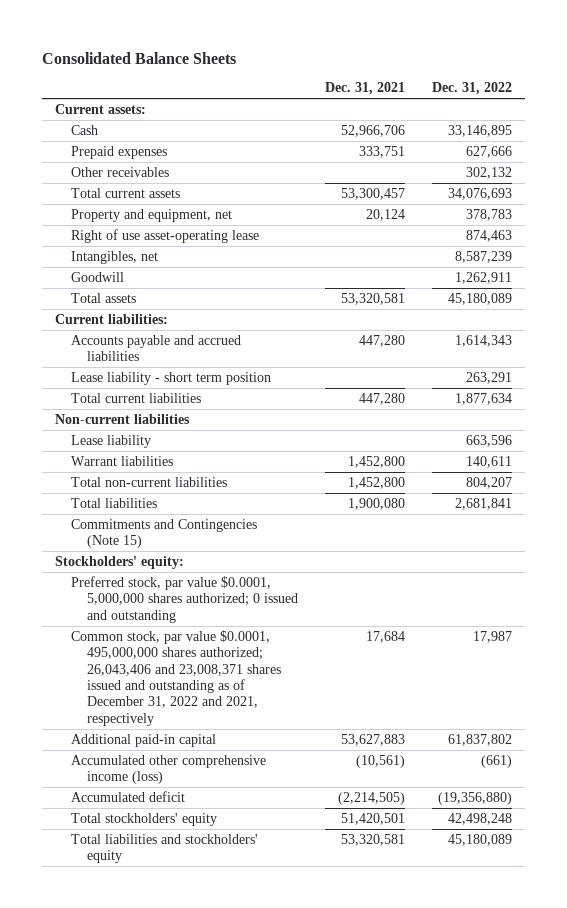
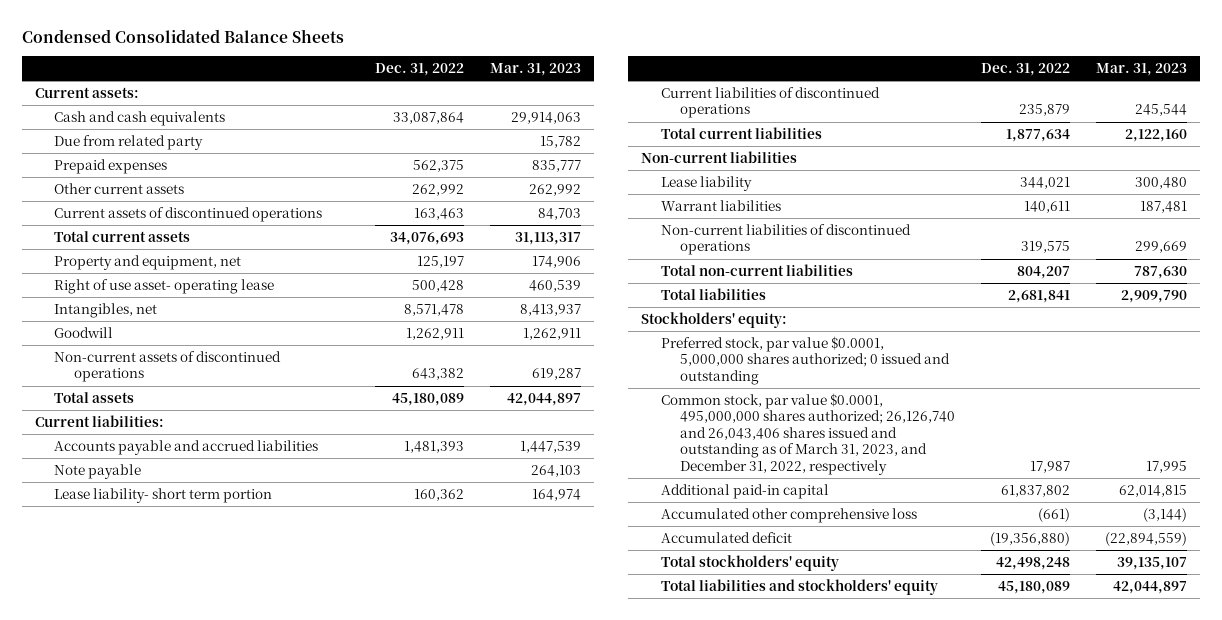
- Consolidated Balance Sheets
+ Condensed Consolidated Balance Sheets
- | Dec. 31, 2021 | Dec. 31, 2022
+ | Dec. 31, 2022 | Mar. 31, 2023
- Cash | 52,966,706 | 33,146,895
- Prepaid expenses | 333,751 | 627,666
- Other receivables | | 302,132
+ Cash and cash equivalents | 33,087,864 | 29,914,063
+ Due from related party | | 15,782
+ Prepaid expenses | 562,375 | 835,777
+ Other current assets | 262,992 | 262,992
+ Current assets of discontinued operations | 163,463 | 84,703
- Property and equipment, net | 20,124 | 378,783
- Right of use asset-operating lease | | 874,463
- Intangibles, net | | 8,587,239
+ Property and equipment, net | 125,197 | 174,906
+ Right of use asset- operating lease | 500,428 | 460,539
+ Intangibles, net | 8,571,478 | 8,413,937
+ Non-current assets of discontinued operations | 643,382 | 619,287
- Accounts payable and accrued liabilities | 447,280 | 1,614,343
- Lease liability - short term position | | 263,291
+ Accounts payable and accrued liabilities | 1,481,393 | 1,447,539
+ Note payable | | 264,103
+ Lease liability- short term portion | 160,362 | 164,974
+ Current liabilities of discontinued operations | 235,879 | 245,544
- Lease liability | | 663,596
+ Lease liability | 344,021 | 300,480
+ Non-current liabilities of discontinued operations | 319,575 | 299,669
- Commitments and Contingencies (Note 15)
- Common stock, par value $0.0001, 495,000,000 shares authorized; 26,043,406 and 23,008,371 shares issued and outstanding as of December 31, 2022 and 2021, respectively | 17,684 | 17,987
+ Common stock, par value $0.0001, 495,000,000 shares authorized; 26,126,740 and 26,043,406 shares issued and outstanding as of March 31, 2023, and December 31, 2022, respectively | 17,987 | 17,995
- Accumulated other comprehensive income (loss) | (10,561) | (661)
+ Accumulated other comprehensive loss | (661) | (3,144)

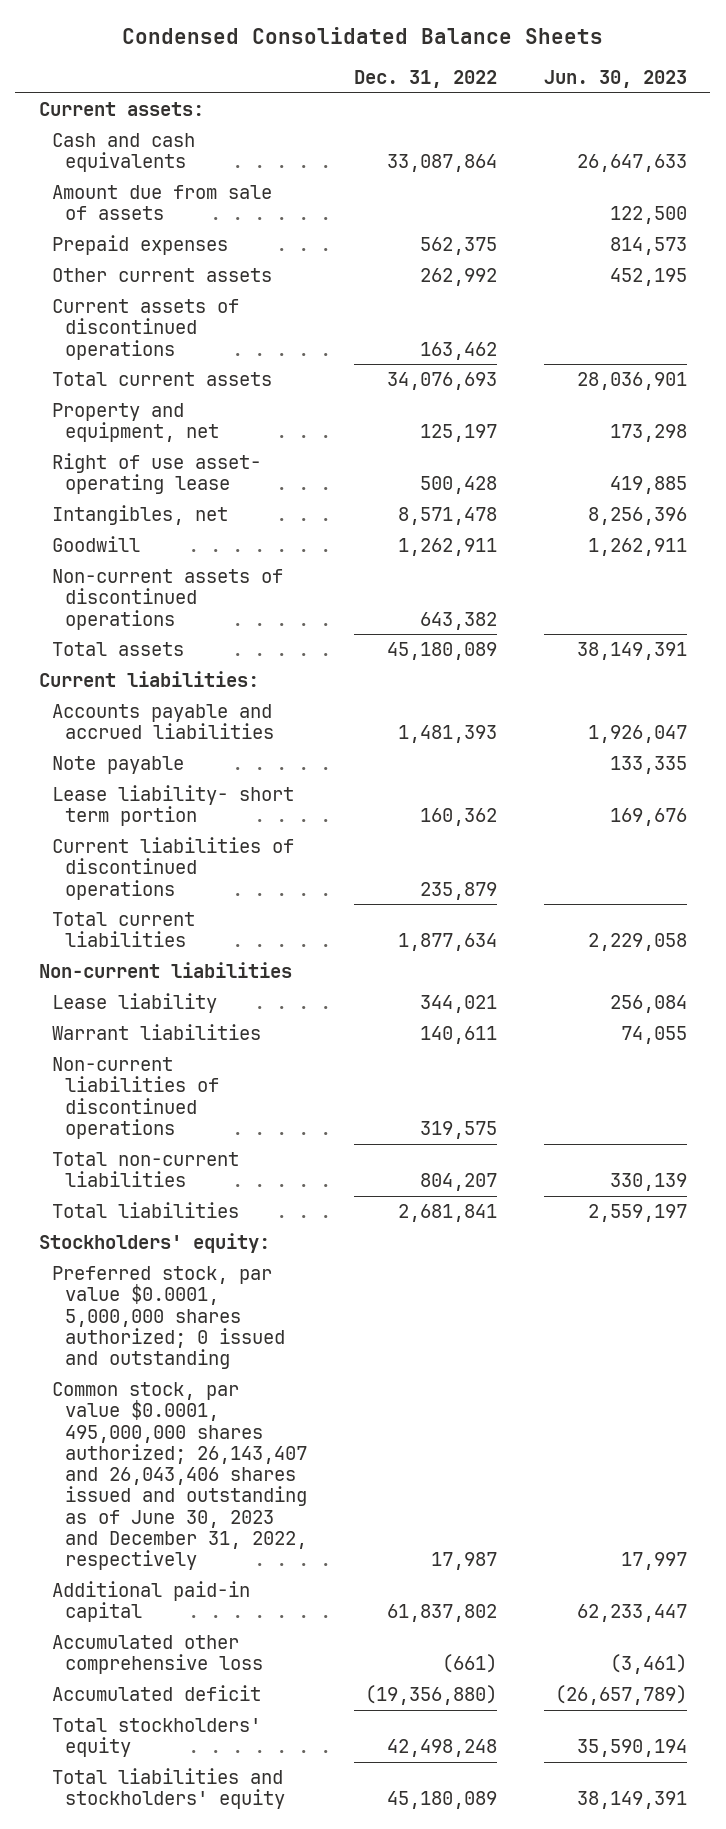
- | Dec. 31, 2022 | Mar. 31, 2023
+ | Dec. 31, 2022 | Jun. 30, 2023
- Due from related party | | 15,782
+ Amount due from sale of assets | | 122,500
- Current assets of discontinued operations | 163,463 | 84,703
+ Current assets of discontinued operations | 163,462 |
- Common stock, par value $0.0001, 495,000,000 shares authorized; 26,126,740 and 26,043,406 shares issued and outstanding as of March 31, 2023, and December 31, 2022, respectively | 17,987 | 17,995
+ Common stock, par value $0.0001, 495,000,000 shares authorized; 26,143,407 and 26,043,406 shares issued and outstanding as of June 30, 2023 and December 31, 2022, respectively | 17,987 | 17,997

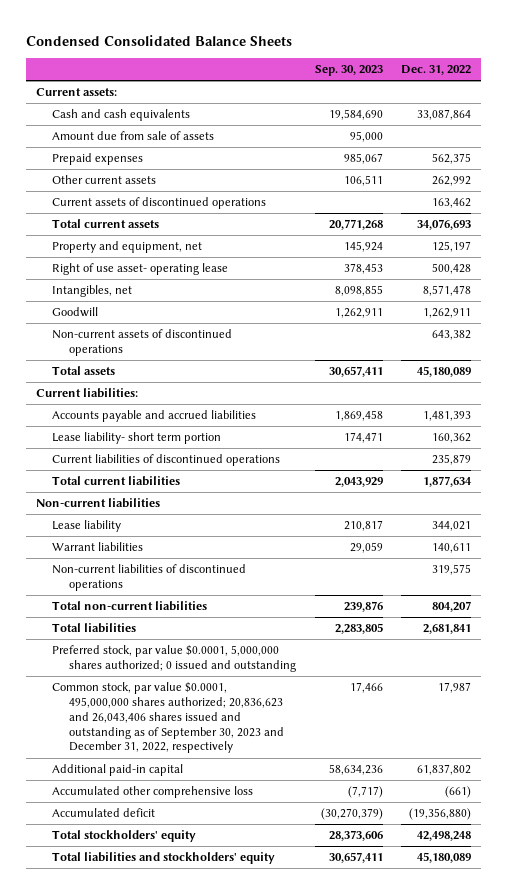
- | Dec. 31, 2022 | Jun. 30, 2023
+ | Sep. 30, 2023 | Dec. 31, 2022
- Note payable | | 133,335
- Stockholders' equity:
- Common stock, par value $0.0001, 495,000,000 shares authorized; 26,143,407 and 26,043,406 shares issued and outstanding as of June 30, 2023 and December 31, 2022, respectively | 17,987 | 17,997
+ Common stock, par value $0.0001, 495,000,000 shares authorized; 20,836,623 and 26,043,406 shares issued and outstanding as of September 30, 2023 and December 31, 2022, respectively | 17,466 | 17,987

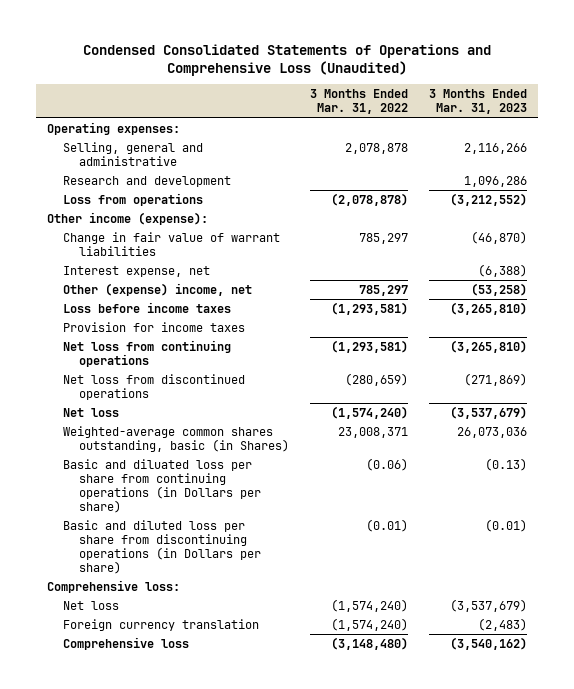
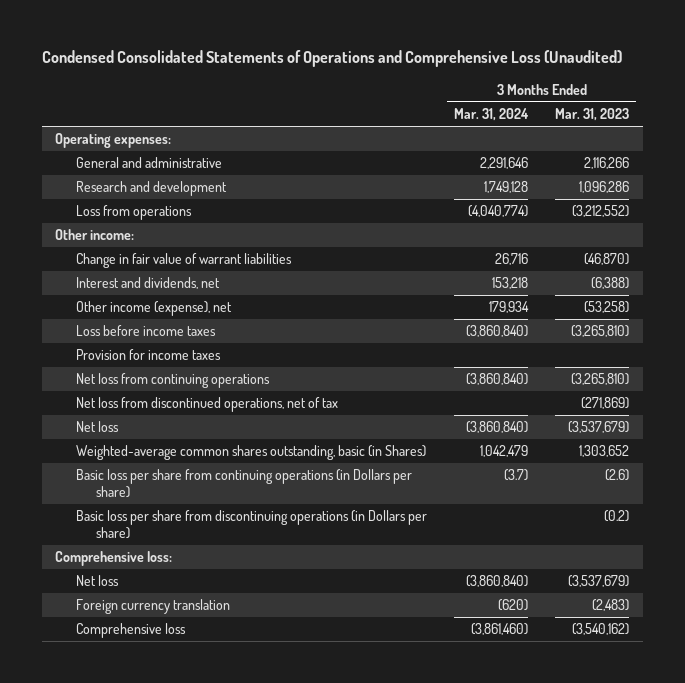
- | 3 Months Ended Mar. 31, 2022 | 3 Months Ended Mar. 31, 2023
+ | 3 Months Ended Mar. 31, 2024 | 3 Months Ended Mar. 31, 2023
- Selling, general and administrative | 2,078,878 | 2,116,266
+ General and administrative | 2,291,646 | 2,116,266
- Other income (expense):
+ Other income:
- Interest expense, net | | (6,388)
- Other (expense) income, net | 785,297 | (53,258)
+ Interest and dividends, net | 153,218 | (6,388)
+ Other income (expense), net | 179,934 | (53,258)
- Net loss from discontinued operations | (280,659) | (271,869)
+ Net loss from discontinued operations, net of tax | | (271,869)
- Weighted-average common shares outstanding, basic (in Shares) | 23,008,371 | 26,073,036
- Basic and diluated loss per share from continuing operations (in Dollars per share) | (0.06) | (0.13)
- Basic and diluted loss per share from discontinuing operations (in Dollars per share) | (0.01) | (0.01)
+ Weighted-average common shares outstanding, basic (in Shares) | 1,042,479 | 1,303,652
+ Basic loss per share from continuing operations (in Dollars per share) | (3.7) | (2.6)
+ Basic loss per share from discontinuing operations (in Dollars per share) | | (0.2)

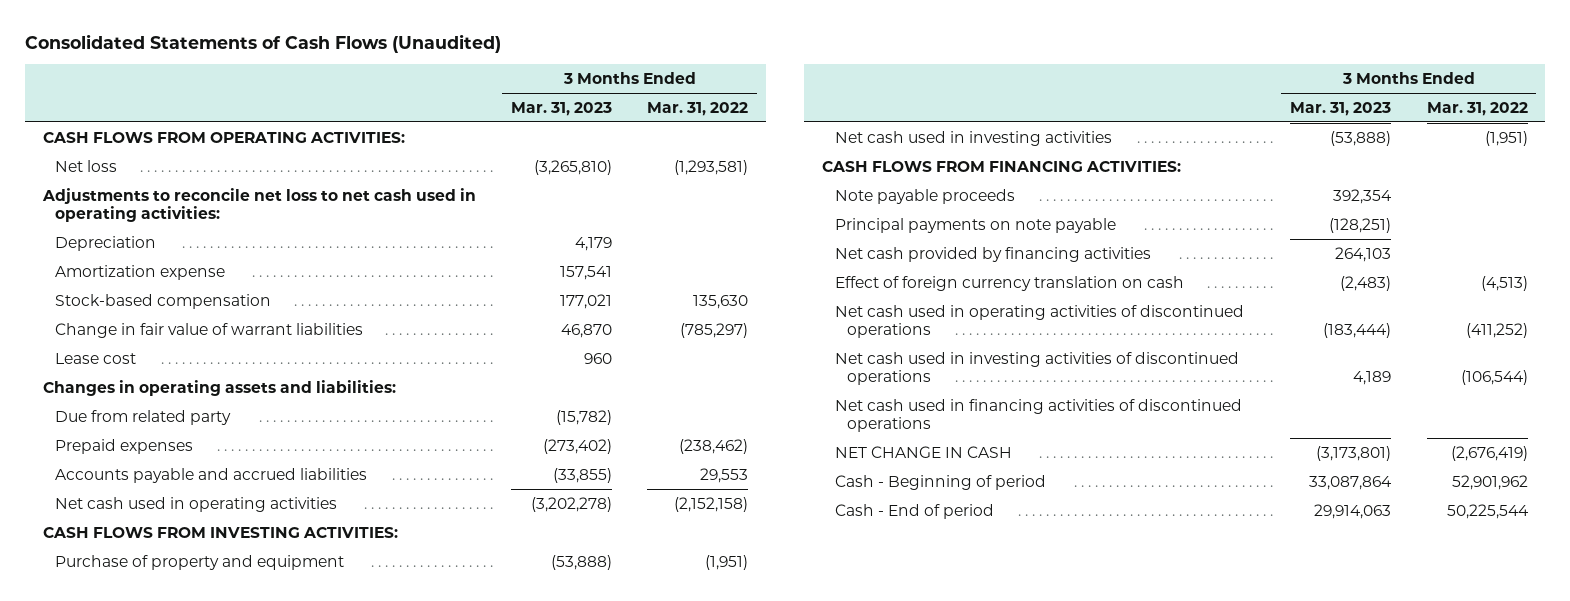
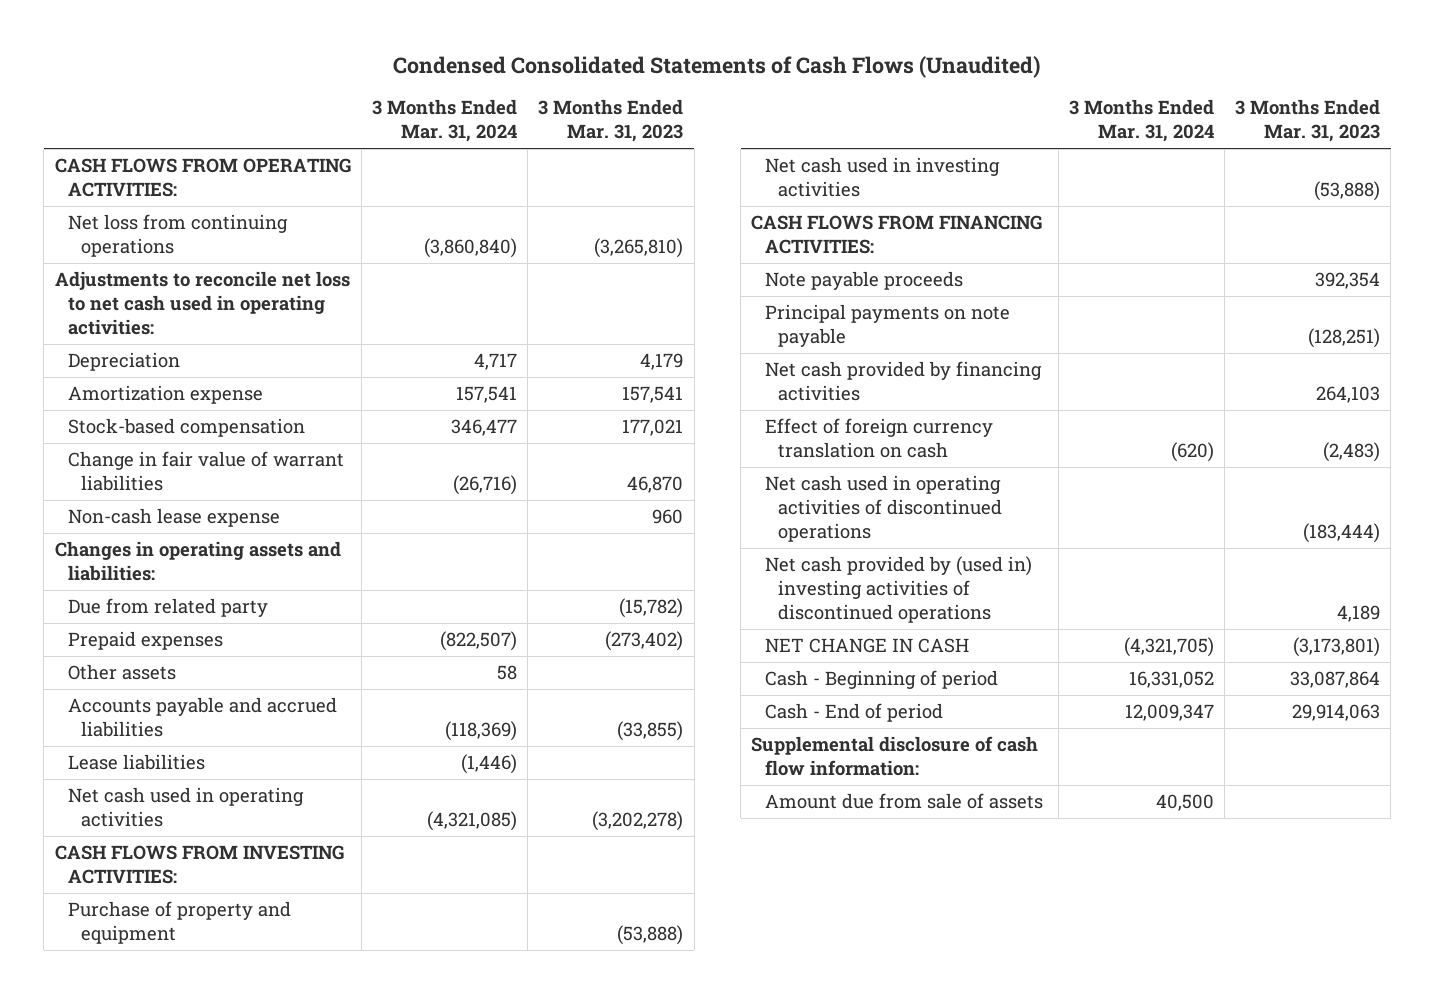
- Consolidated Statements of Cash Flows (Unaudited)
+ Condensed Consolidated Statements of Cash Flows (Unaudited)
- | 3 Months Ended Mar. 31, 2023 | 3 Months Ended Mar. 31, 2022
+ | 3 Months Ended Mar. 31, 2024 | 3 Months Ended Mar. 31, 2023
- Net loss | (3,265,810) | (1,293,581)
+ Net loss from continuing operations | (3,860,840) | (3,265,810)
- Lease cost | 960 |
+ Non-cash lease expense | | 960
+ Other assets | 58 |
+ Lease liabilities | (1,446) |
- Net cash used in investing activities of discontinued operations | 4,189 | (106,544)
- Net cash used in financing activities of discontinued operations
+ Net cash provided by (used in) investing activities of discontinued operations | | 4,189
+ Supplemental disclosure of cash flow information:
+ Amount due from sale of assets | 40,500 |

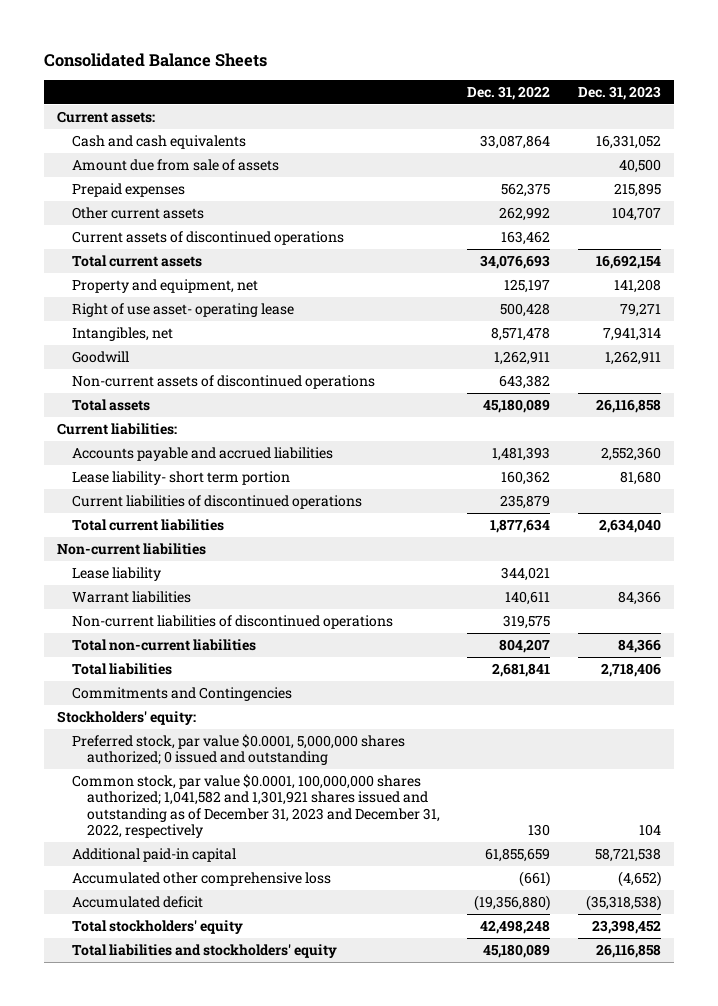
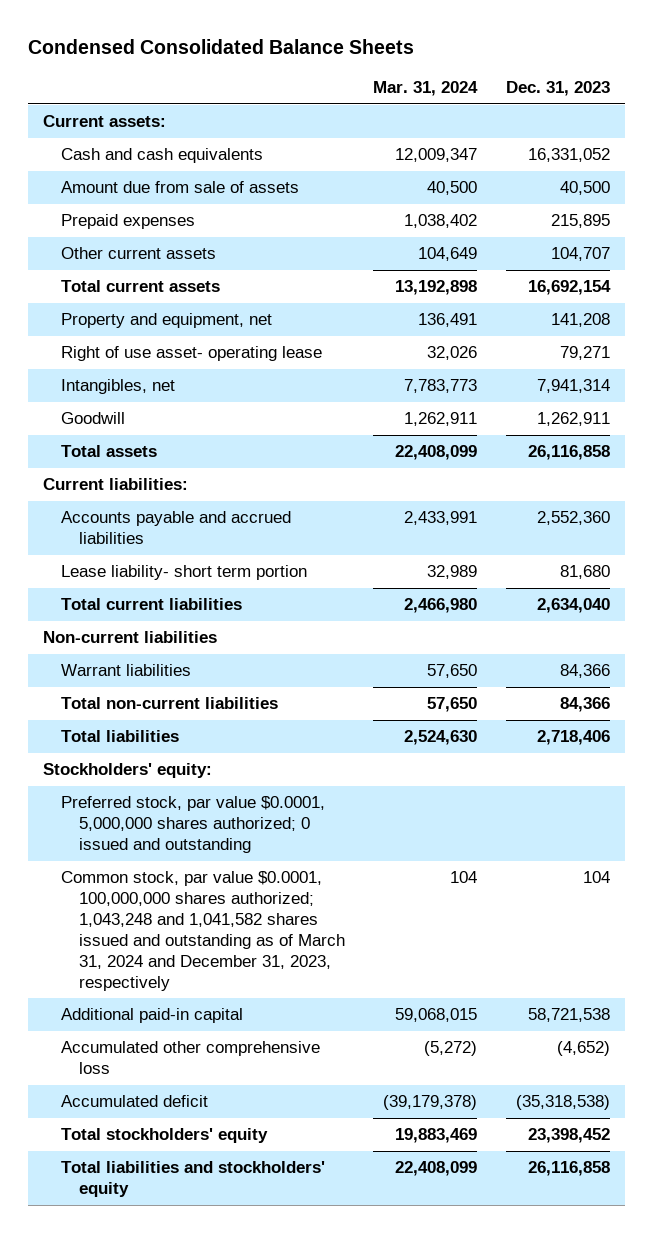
- Consolidated Balance Sheets
+ Condensed Consolidated Balance Sheets
- | Dec. 31, 2022 | Dec. 31, 2023
+ | Mar. 31, 2024 | Dec. 31, 2023
- Current assets of discontinued operations | 163,462 |
- Non-current assets of discontinued operations | 643,382 |
- Current liabilities of discontinued operations | 235,879 |
- Lease liability | 344,021 |
- Non-current liabilities of discontinued operations | 319,575 |
- Commitments and Contingencies
- Common stock, par value $0.0001, 100,000,000 shares authorized; 1,041,582 and 1,301,921 shares issued and outstanding as of December 31, 2023 and December 31, 2022, respectively | 130 | 104
+ Common stock, par value $0.0001, 100,000,000 shares authorized; 1,043,248 and 1,041,582 shares issued and outstanding as of March 31, 2024 and December 31, 2023, respectively | 104 | 104

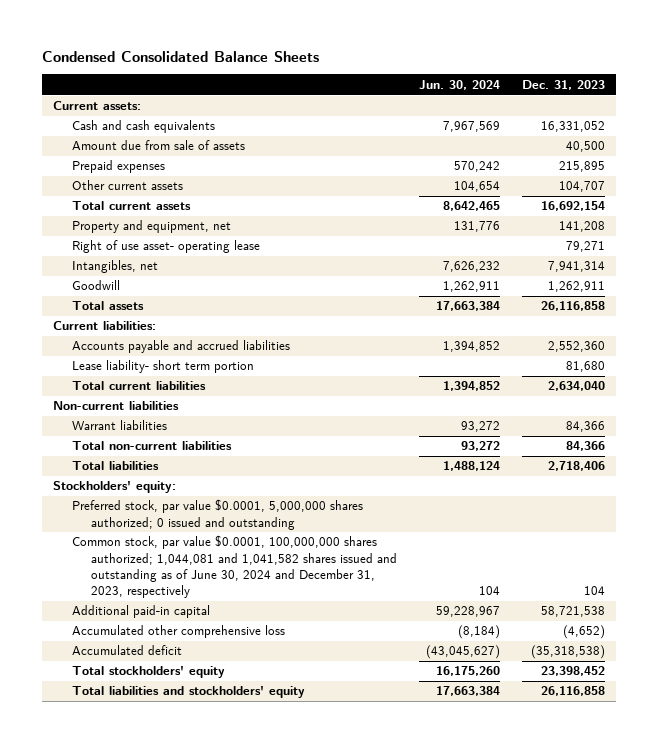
- | Mar. 31, 2024 | Dec. 31, 2023
+ | Jun. 30, 2024 | Dec. 31, 2023
- Common stock, par value $0.0001, 100,000,000 shares authorized; 1,043,248 and 1,041,582 shares issued and outstanding as of March 31, 2024 and December 31, 2023, respectively | 104 | 104
+ Common stock, par value $0.0001, 100,000,000 shares authorized; 1,044,081 and 1,041,582 shares issued and outstanding as of June 30, 2024 and December 31, 2023, respectively | 104 | 104

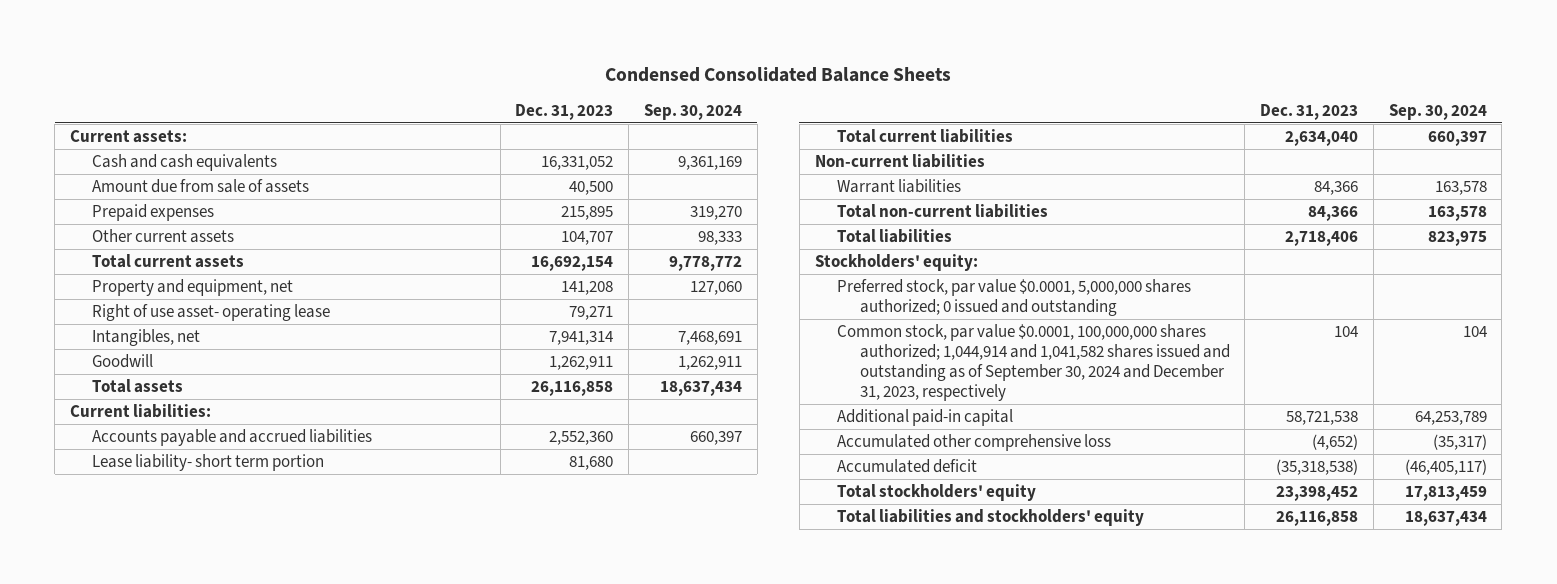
- | Jun. 30, 2024 | Dec. 31, 2023
+ | Dec. 31, 2023 | Sep. 30, 2024
- Common stock, par value $0.0001, 100,000,000 shares authorized; 1,044,081 and 1,041,582 shares issued and outstanding as of June 30, 2024 and December 31, 2023, respectively | 104 | 104
+ Common stock, par value $0.0001, 100,000,000 shares authorized; 1,044,914 and 1,041,582 shares issued and outstanding as of September 30, 2024 and December 31, 2023, respectively | 104 | 104

